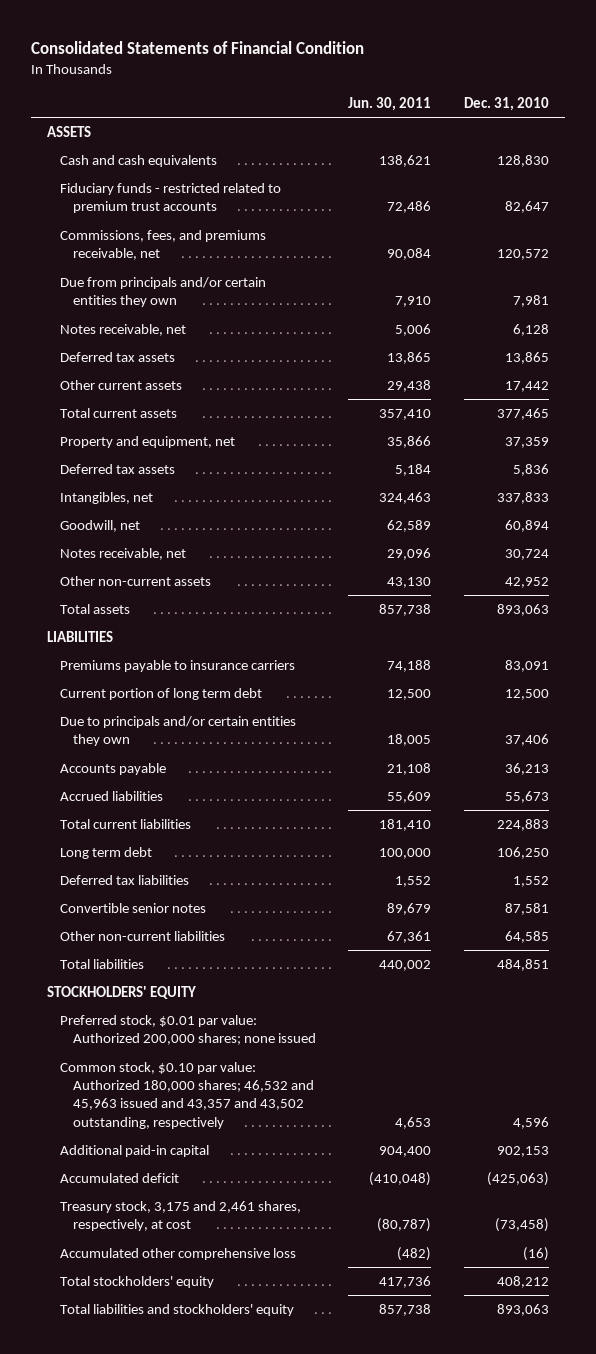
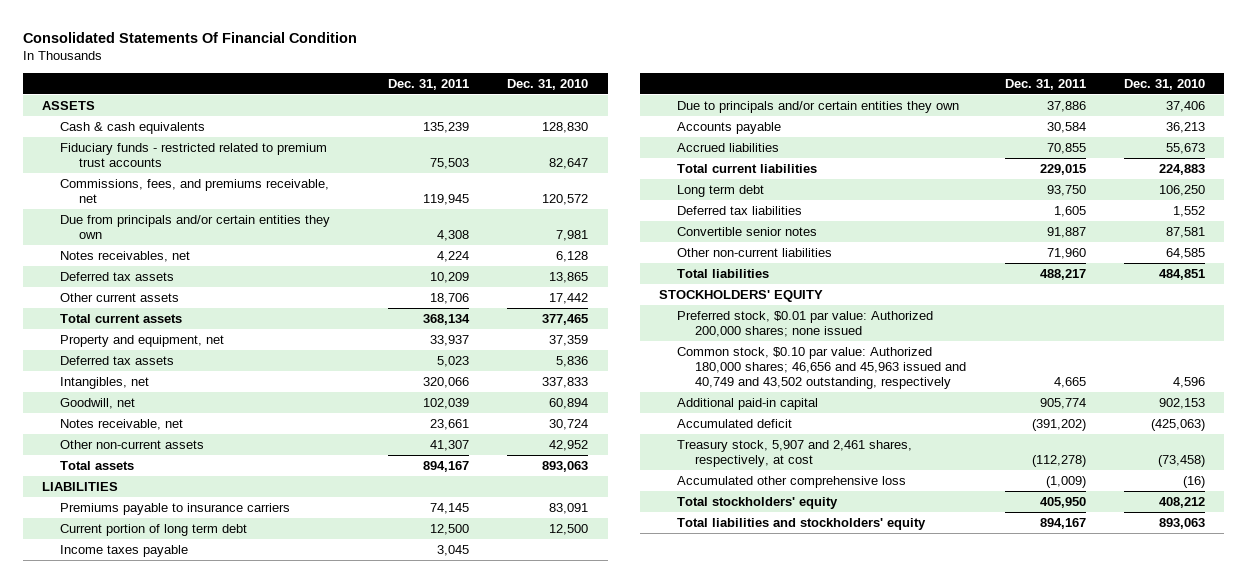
- Consolidated Statements of Financial Condition
+ Consolidated Statements Of Financial Condition
- | Jun. 30, 2011 | Dec. 31, 2010
+ | Dec. 31, 2011 | Dec. 31, 2010
- Cash and cash equivalents | 138,621 | 128,830
+ Cash & cash equivalents | 135,239 | 128,830
- Notes receivable, net | 5,006 | 6,128
+ Notes receivables, net | 4,224 | 6,128
+ Income taxes payable | 3,045 |
- Common stock, $0.10 par value: Authorized 180,000 shares; 46,532 and 45,963 issued and 43,357 and 43,502 outstanding, respectively | 4,653 | 4,596
+ Common stock, $0.10 par value: Authorized 180,000 shares; 46,656 and 45,963 issued and 40,749 and 43,502 outstanding, respectively | 4,665 | 4,596
- Treasury stock, 3,175 and 2,461 shares, respectively, at cost | (80,787) | (73,458)
+ Treasury stock, 5,907 and 2,461 shares, respectively, at cost | (112,278) | (73,458)

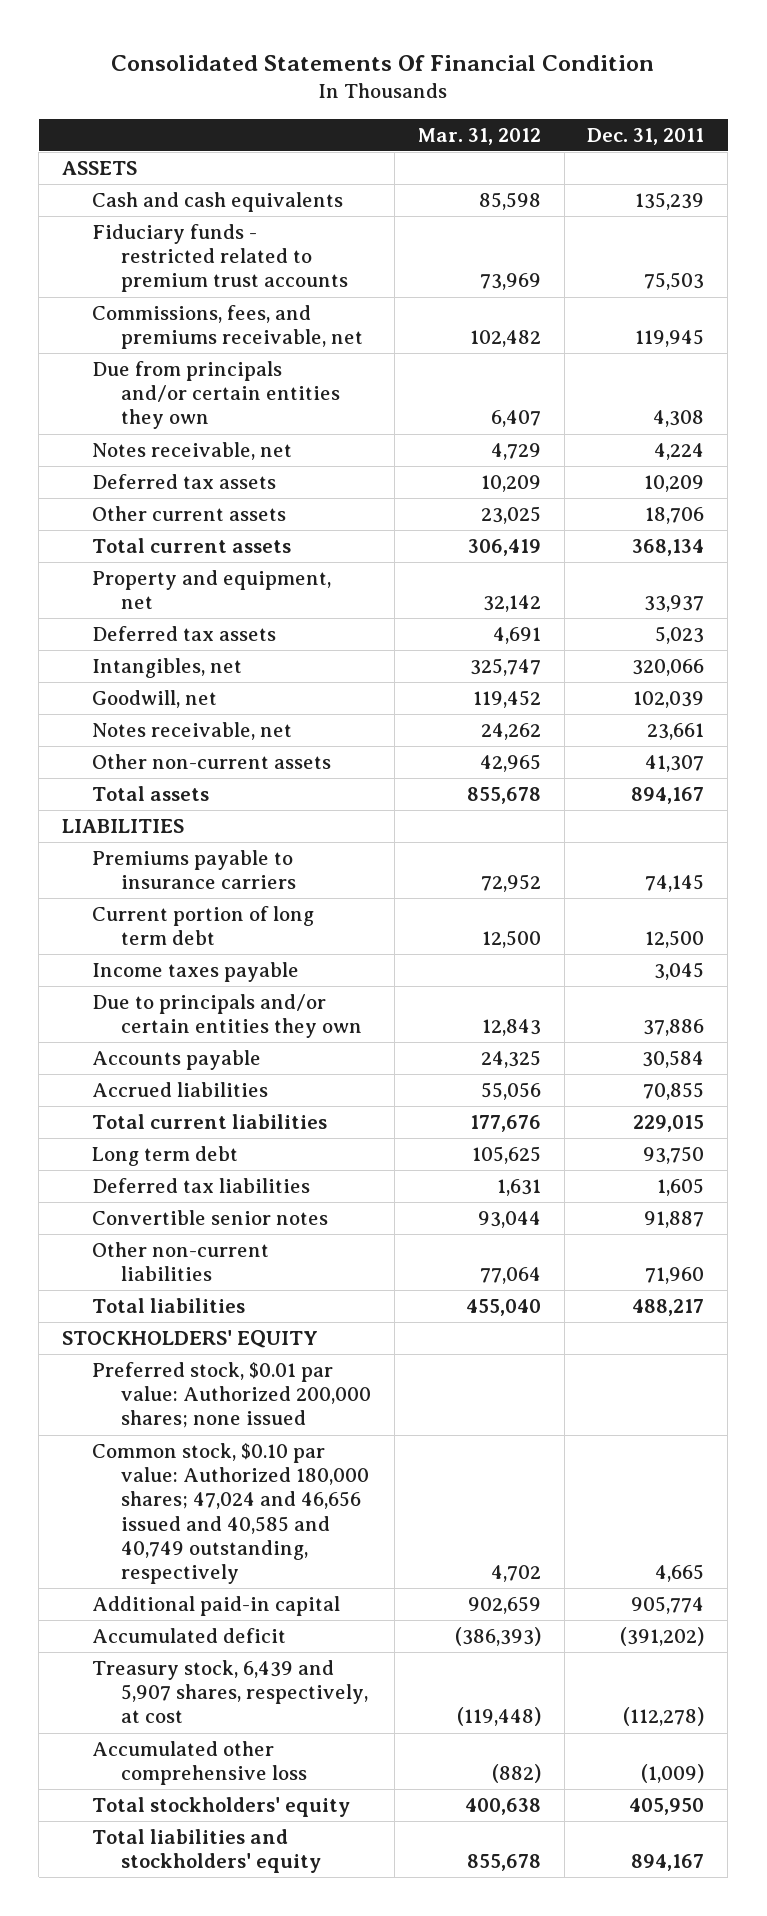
- | Dec. 31, 2011 | Dec. 31, 2010
+ | Mar. 31, 2012 | Dec. 31, 2011
- Cash & cash equivalents | 135,239 | 128,830
+ Cash and cash equivalents | 85,598 | 135,239
- Notes receivables, net | 4,224 | 6,128
+ Notes receivable, net | 4,729 | 4,224
- Common stock, $0.10 par value: Authorized 180,000 shares; 46,656 and 45,963 issued and 40,749 and 43,502 outstanding, respectively | 4,665 | 4,596
+ Common stock, $0.10 par value: Authorized 180,000 shares; 47,024 and 46,656 issued and 40,585 and 40,749 outstanding, respectively | 4,702 | 4,665
- Treasury stock, 5,907 and 2,461 shares, respectively, at cost | (112,278) | (73,458)
+ Treasury stock, 6,439 and 5,907 shares, respectively, at cost | (119,448) | (112,278)

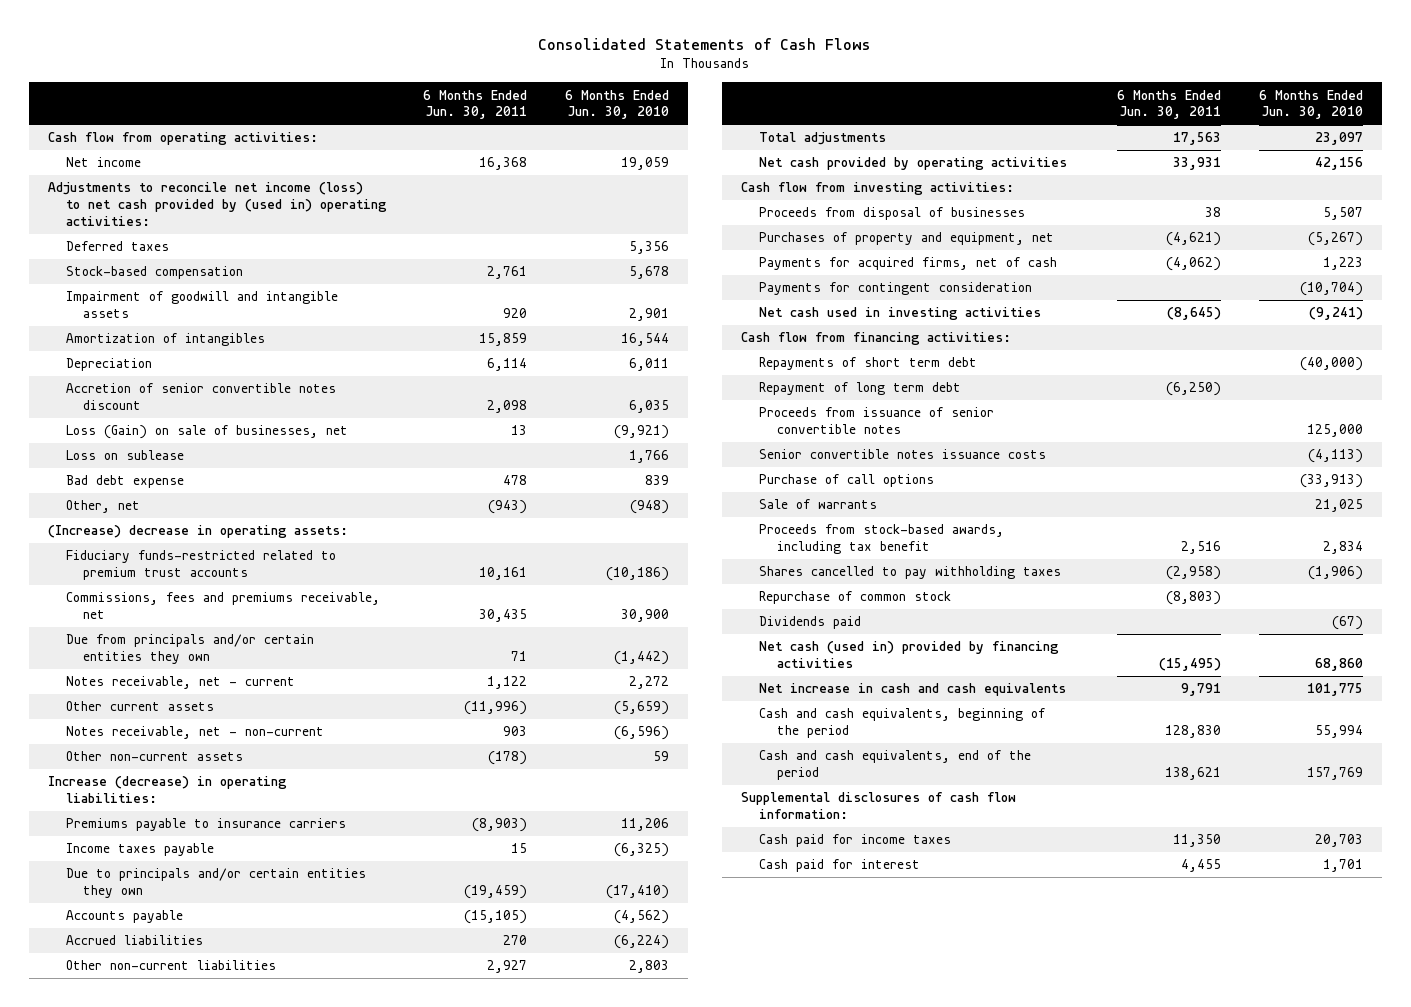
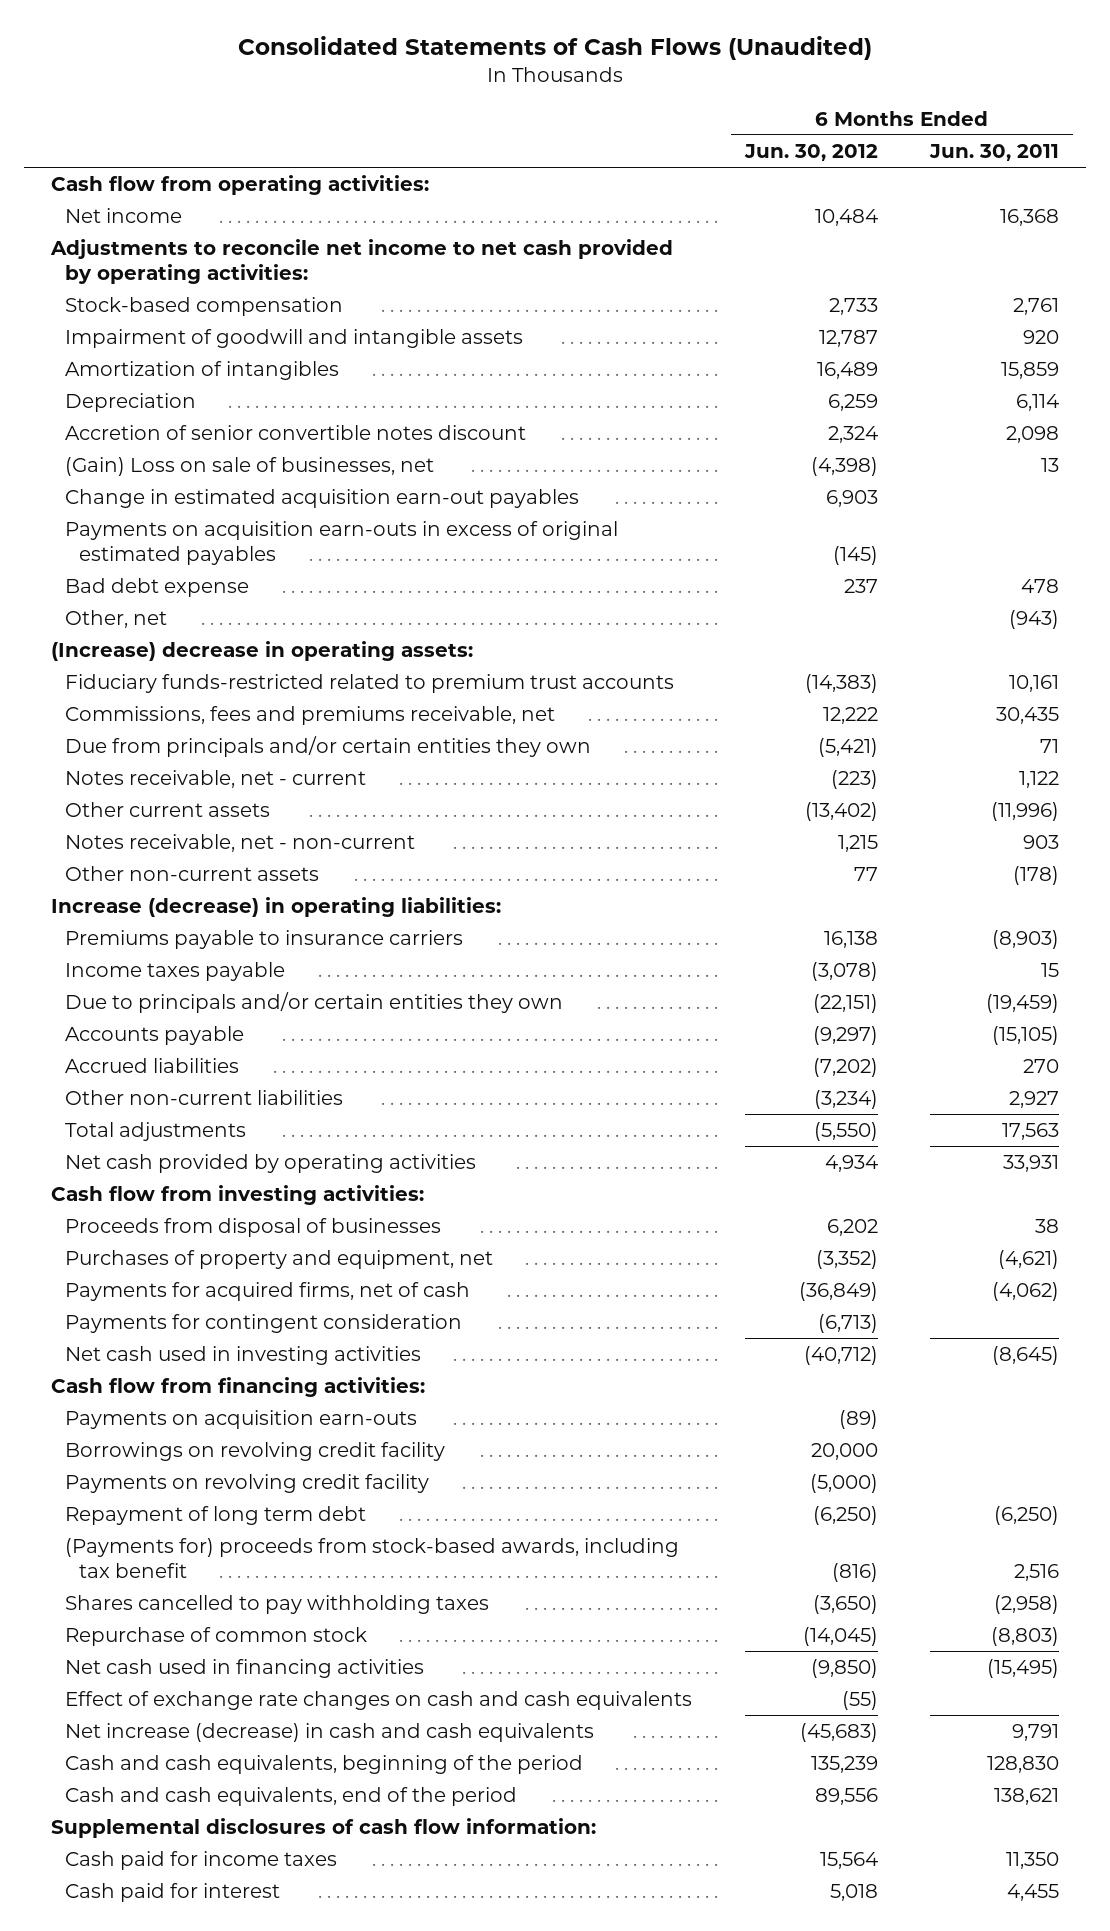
- Consolidated Statements of Cash Flows
+ Consolidated Statements of Cash Flows (Unaudited)
- | 6 Months Ended Jun. 30, 2011 | 6 Months Ended Jun. 30, 2010
+ | 6 Months Ended Jun. 30, 2012 | 6 Months Ended Jun. 30, 2011
- Adjustments to reconcile net income (loss) to net cash provided by (used in) operating activities:
- Deferred taxes | | 5,356
+ Adjustments to reconcile net income to net cash provided by operating activities:
- Loss (Gain) on sale of businesses, net | 13 | (9,921)
- Loss on sublease | | 1,766
+ (Gain) Loss on sale of businesses, net | (4,398) | 13
+ Change in estimated acquisition earn-out payables | 6,903 |
+ Payments on acquisition earn-outs in excess of original estimated payables | (145) |
- Repayments of short term debt | | (40,000)
+ Payments on acquisition earn-outs | (89) |
+ Borrowings on revolving credit facility | 20,000 |
+ Payments on revolving credit facility | (5,000) |
- Proceeds from issuance of senior convertible notes | | 125,000
- Senior convertible notes issuance costs | | (4,113)
- Purchase of call options | | (33,913)
- Sale of warrants | | 21,025
- Proceeds from stock-based awards, including tax benefit | 2,516 | 2,834
+ (Payments for) proceeds from stock-based awards, including tax benefit | (816) | 2,516
- Dividends paid | | (67)
- Net cash (used in) provided by financing activities | (15,495) | 68,860
- Net increase in cash and cash equivalents | 9,791 | 101,775
+ Net cash used in financing activities | (9,850) | (15,495)
+ Effect of exchange rate changes on cash and cash equivalents | (55) |
+ Net increase (decrease) in cash and cash equivalents | (45,683) | 9,791

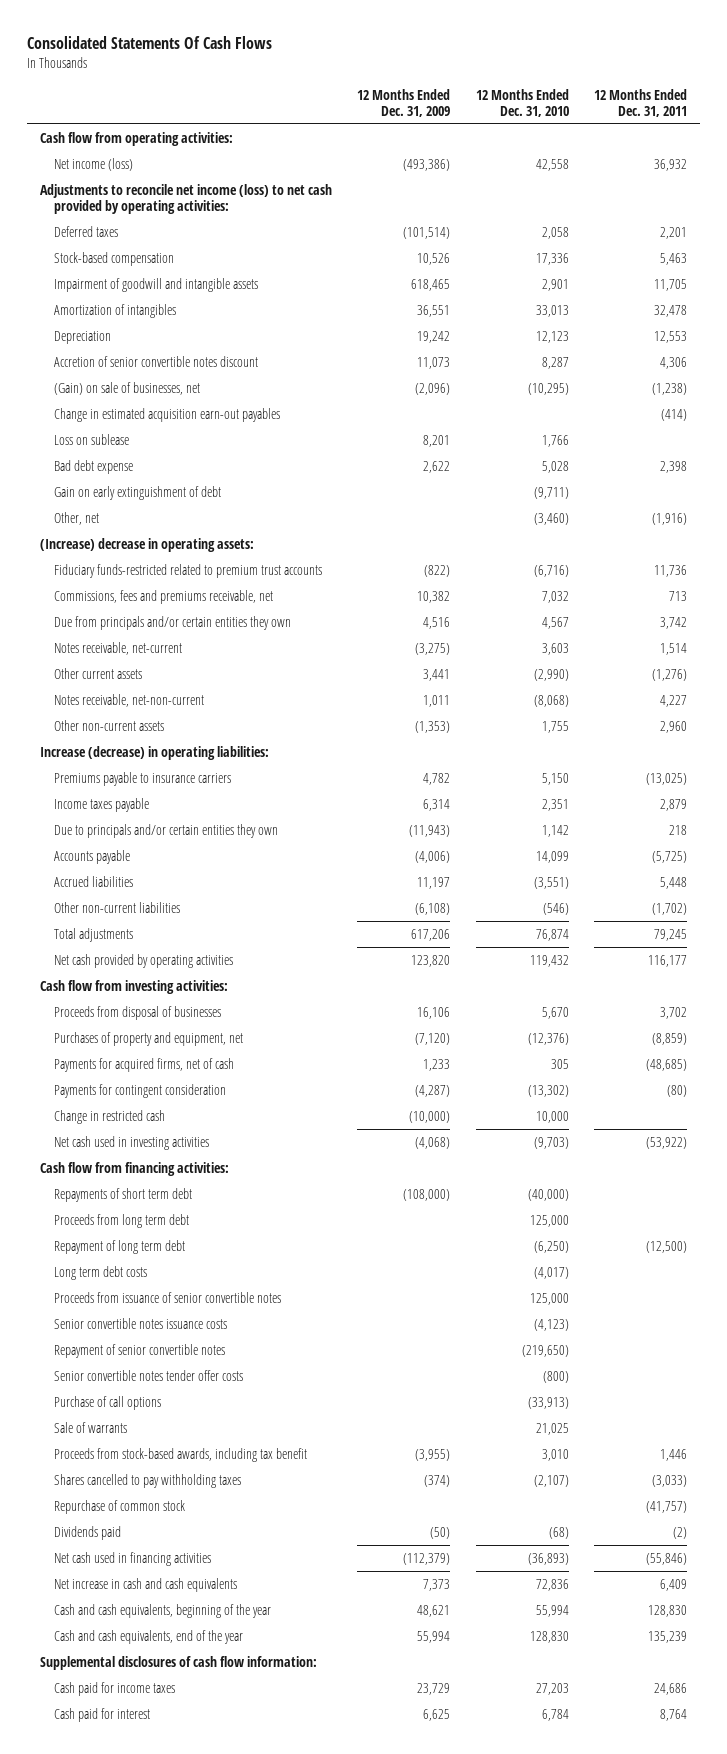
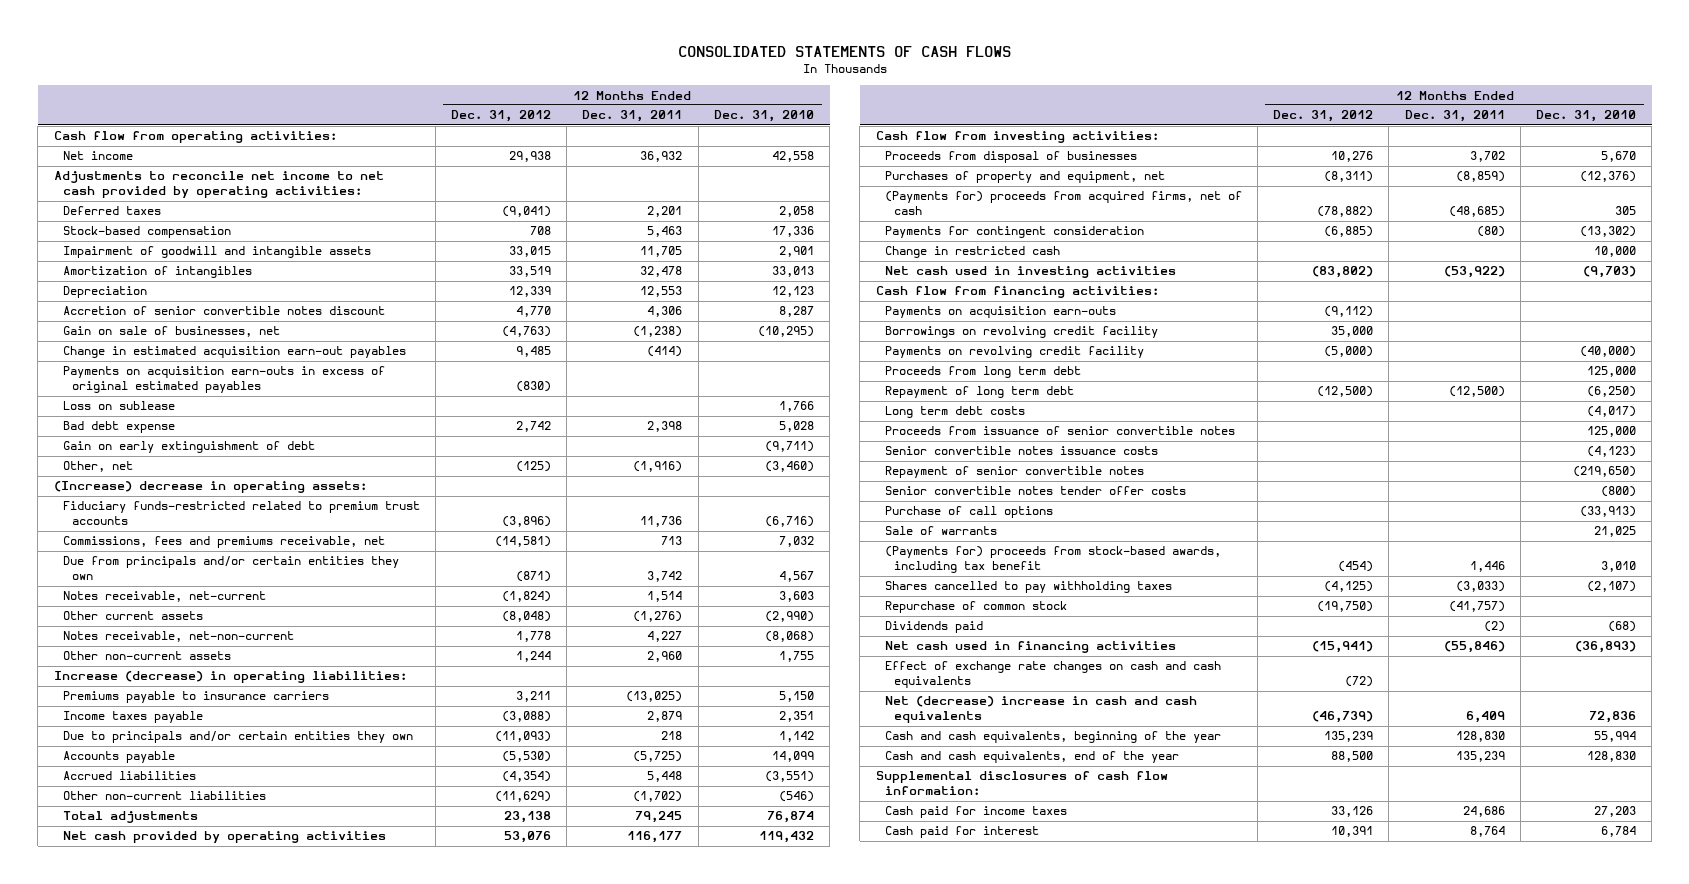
- Consolidated Statements Of Cash Flows
+ CONSOLIDATED STATEMENTS OF CASH FLOWS
- | 12 Months Ended Dec. 31, 2009 | 12 Months Ended Dec. 31, 2010 | 12 Months Ended Dec. 31, 2011
+ | 12 Months Ended Dec. 31, 2012 | 12 Months Ended Dec. 31, 2011 | 12 Months Ended Dec. 31, 2010
- Net income (loss) | (493,386) | 42,558 | 36,932
- Adjustments to reconcile net income (loss) to net cash provided by operating activities:
+ Net income | 29,938 | 36,932 | 42,558
+ Adjustments to reconcile net income to net cash provided by operating activities:
- (Gain) on sale of businesses, net | (2,096) | (10,295) | (1,238)
+ Gain on sale of businesses, net | (4,763) | (1,238) | (10,295)
+ Payments on acquisition earn-outs in excess of original estimated payables | (830) | |
- Payments for acquired firms, net of cash | 1,233 | 305 | (48,685)
+ (Payments for) proceeds from acquired firms, net of cash | (78,882) | (48,685) | 305
- Repayments of short term debt | (108,000) | (40,000) |
+ Payments on acquisition earn-outs | (9,112) | |
+ Borrowings on revolving credit facility | 35,000 | |
+ Payments on revolving credit facility | (5,000) | | (40,000)
- Proceeds from stock-based awards, including tax benefit | (3,955) | 3,010 | 1,446
+ (Payments for) proceeds from stock-based awards, including tax benefit | (454) | 1,446 | 3,010
- Net increase in cash and cash equivalents | 7,373 | 72,836 | 6,409
+ Effect of exchange rate changes on cash and cash equivalents | (72) | |
+ Net (decrease) increase in cash and cash equivalents | (46,739) | 6,409 | 72,836

